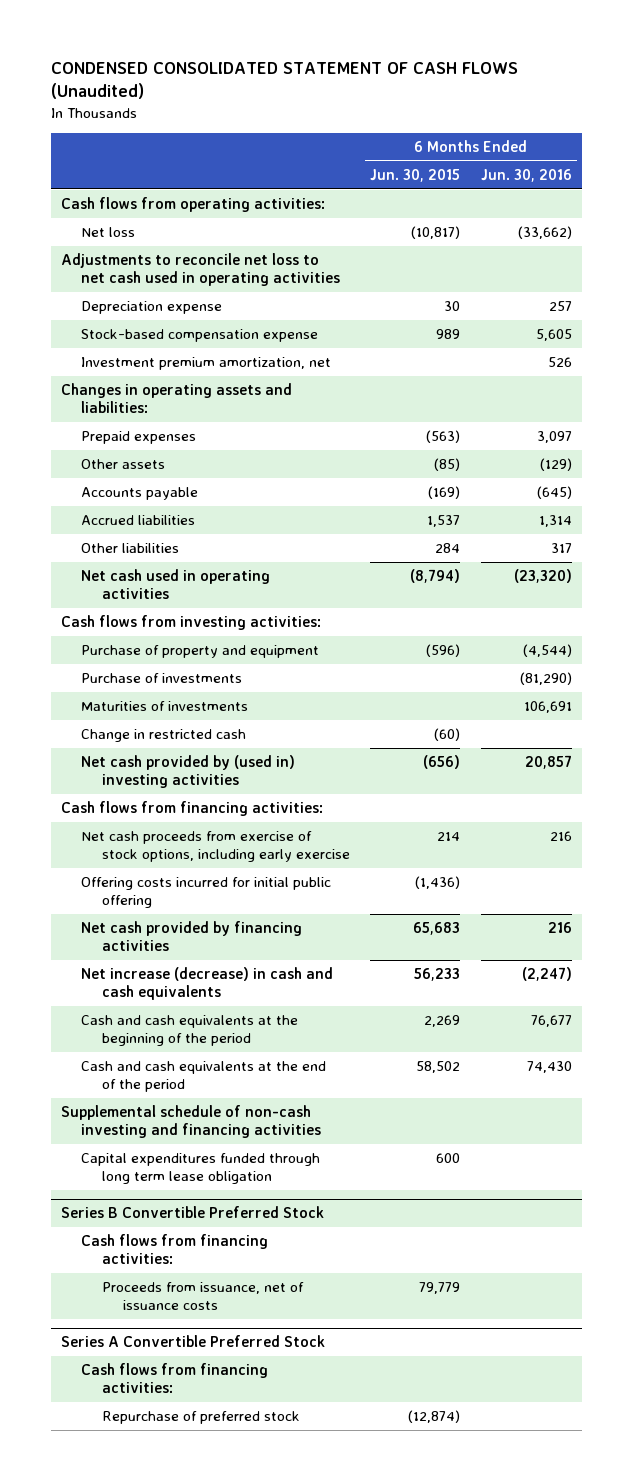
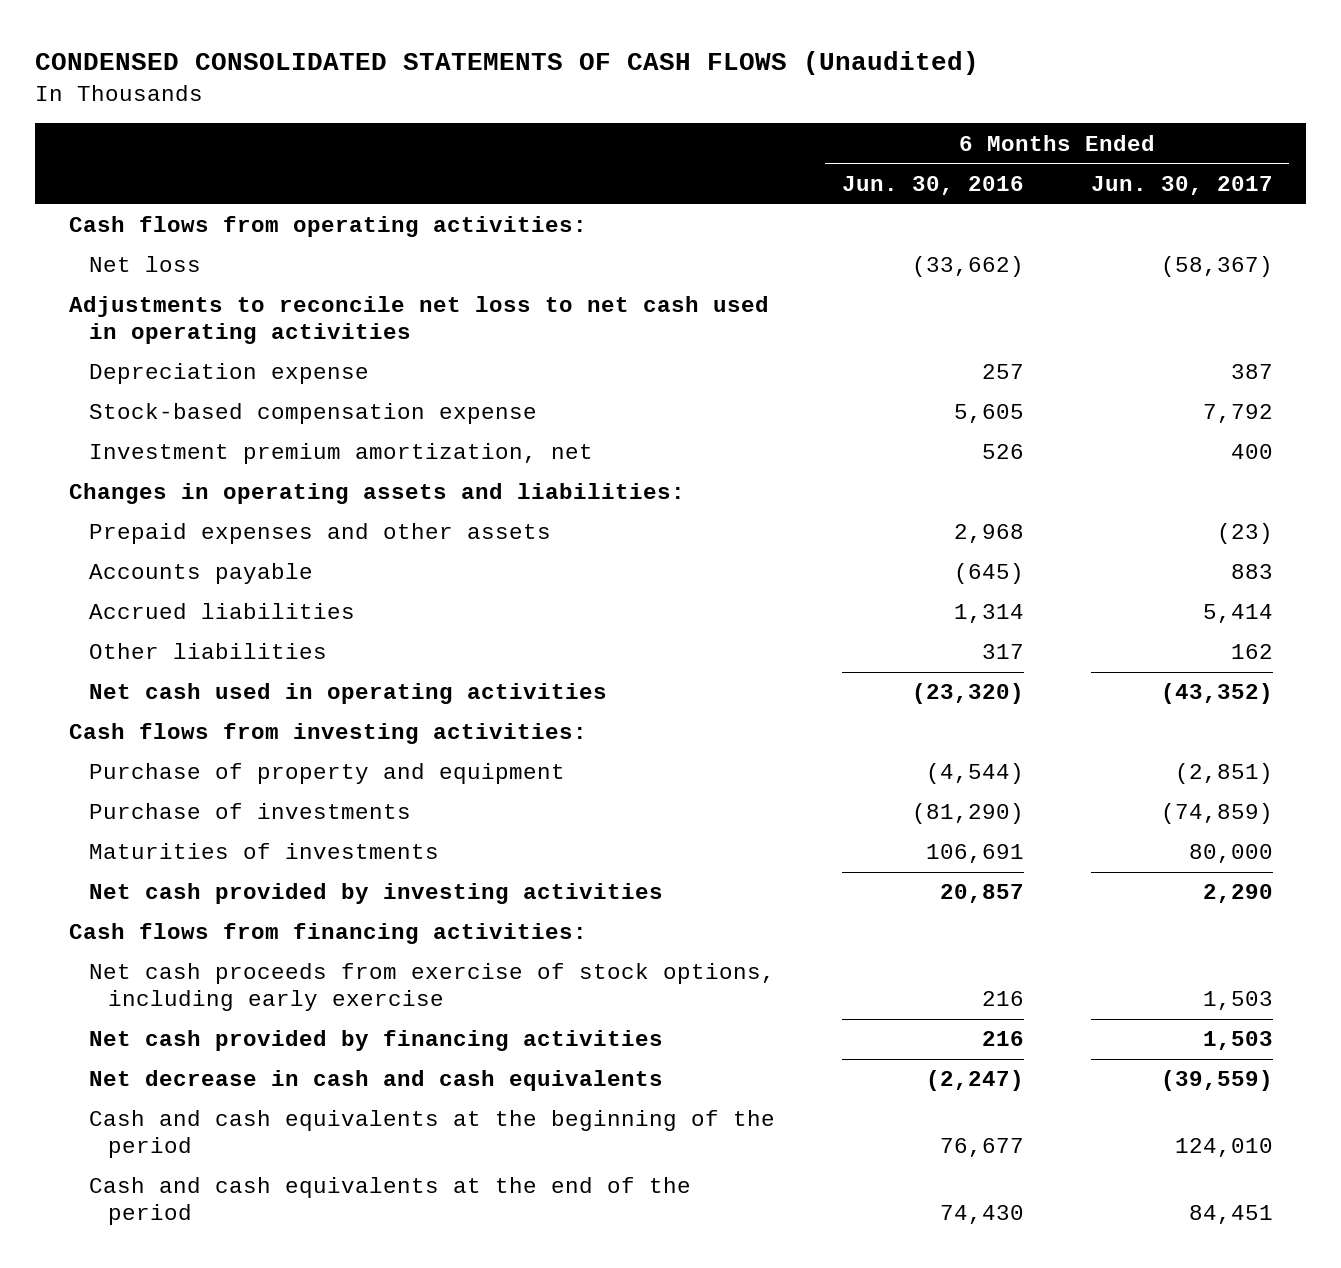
- CONDENSED CONSOLIDATED STATEMENT OF CASH FLOWS (Unaudited)
+ CONDENSED CONSOLIDATED STATEMENTS OF CASH FLOWS (Unaudited)
- | 6 Months Ended Jun. 30, 2015 | 6 Months Ended Jun. 30, 2016
+ | 6 Months Ended Jun. 30, 2016 | 6 Months Ended Jun. 30, 2017
- Prepaid expenses | (563) | 3,097
- Other assets | (85) | (129)
+ Prepaid expenses and other assets | 2,968 | (23)
- Change in restricted cash | (60) |
- Net cash provided by (used in) investing activities | (656) | 20,857
+ Net cash provided by investing activities | 20,857 | 2,290
- Offering costs incurred for initial public offering | (1,436) |
- Net increase (decrease) in cash and cash equivalents | 56,233 | (2,247)
+ Net decrease in cash and cash equivalents | (2,247) | (39,559)
- Supplemental schedule of non-cash investing and financing activities
- Capital expenditures funded through long term lease obligation | 600 |
- Series B Convertible Preferred Stock
- Cash flows from financing activities:
- Proceeds from issuance, net of issuance costs | 79,779 |
- Series A Convertible Preferred Stock
- Cash flows from financing activities:
- Repurchase of preferred stock | (12,874) |

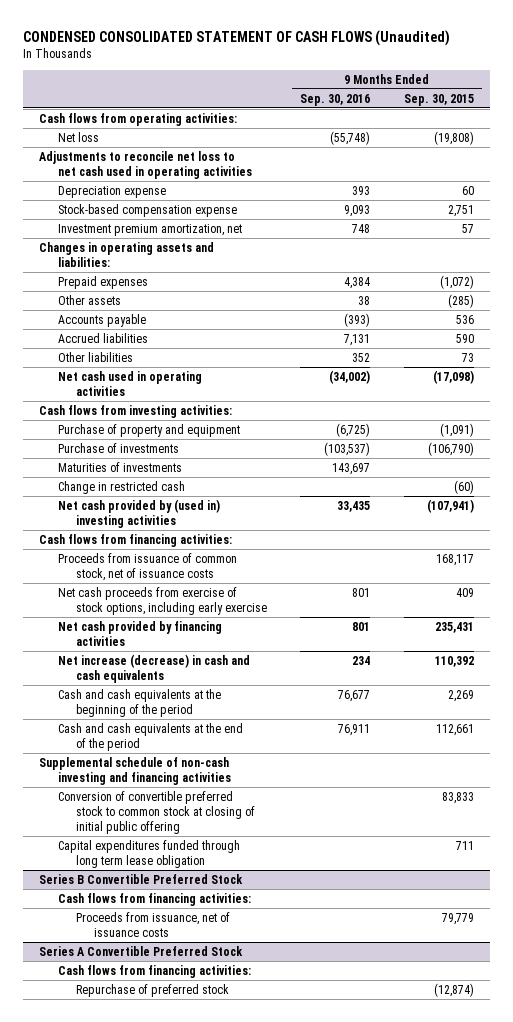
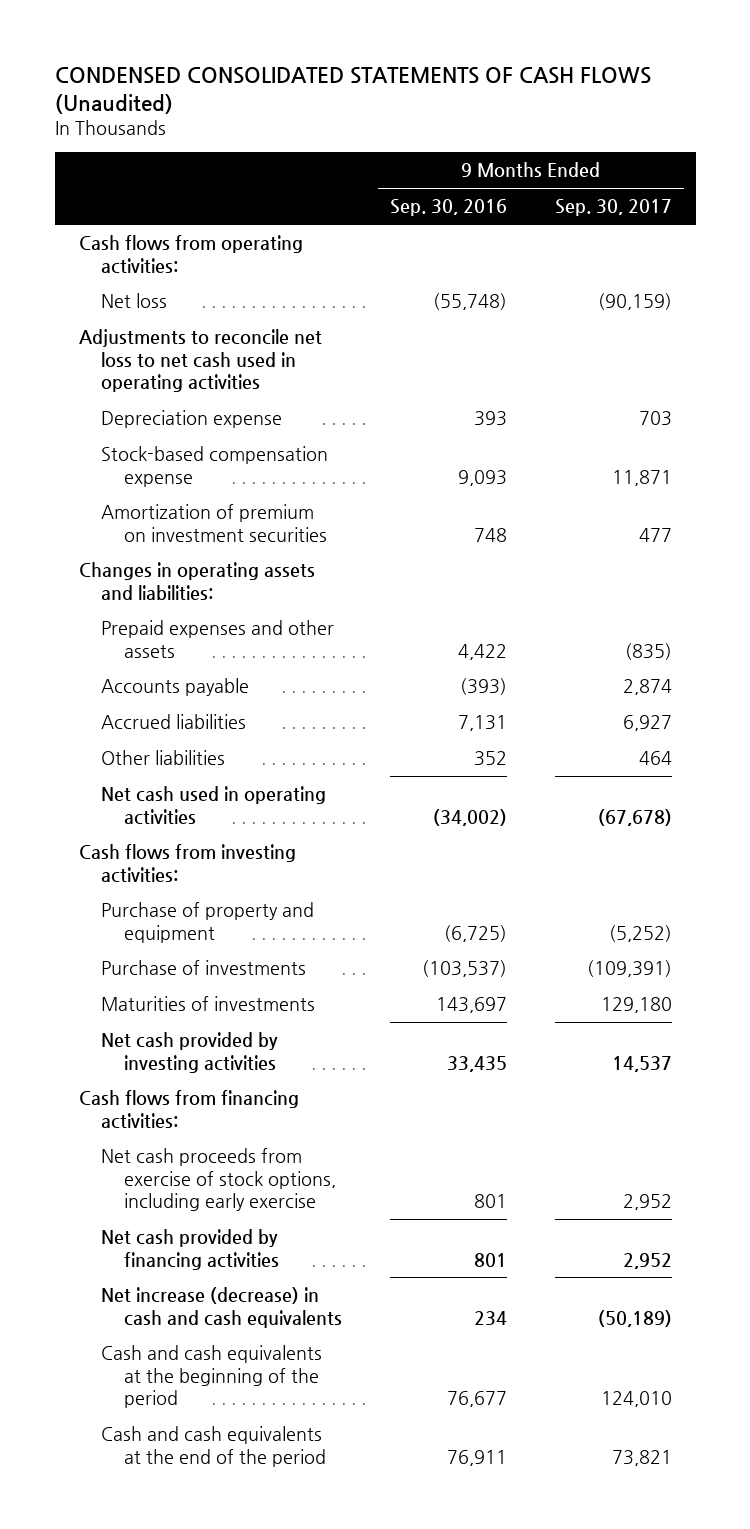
- CONDENSED CONSOLIDATED STATEMENT OF CASH FLOWS (Unaudited)
+ CONDENSED CONSOLIDATED STATEMENTS OF CASH FLOWS (Unaudited)
- | 9 Months Ended Sep. 30, 2016 | 9 Months Ended Sep. 30, 2015
+ | 9 Months Ended Sep. 30, 2016 | 9 Months Ended Sep. 30, 2017
- Investment premium amortization, net | 748 | 57
+ Amortization of premium on investment securities | 748 | 477
- Prepaid expenses | 4,384 | (1,072)
- Other assets | 38 | (285)
+ Prepaid expenses and other assets | 4,422 | (835)
- Change in restricted cash | | (60)
- Net cash provided by (used in) investing activities | 33,435 | (107,941)
+ Net cash provided by investing activities | 33,435 | 14,537
- Proceeds from issuance of common stock, net of issuance costs | | 168,117
- Supplemental schedule of non-cash investing and financing activities
- Conversion of convertible preferred stock to common stock at closing of initial public offering | | 83,833
- Capital expenditures funded through long term lease obligation | | 711
- Series B Convertible Preferred Stock
- Cash flows from financing activities:
- Proceeds from issuance, net of issuance costs | | 79,779
- Series A Convertible Preferred Stock
- Cash flows from financing activities:
- Repurchase of preferred stock | | (12,874)

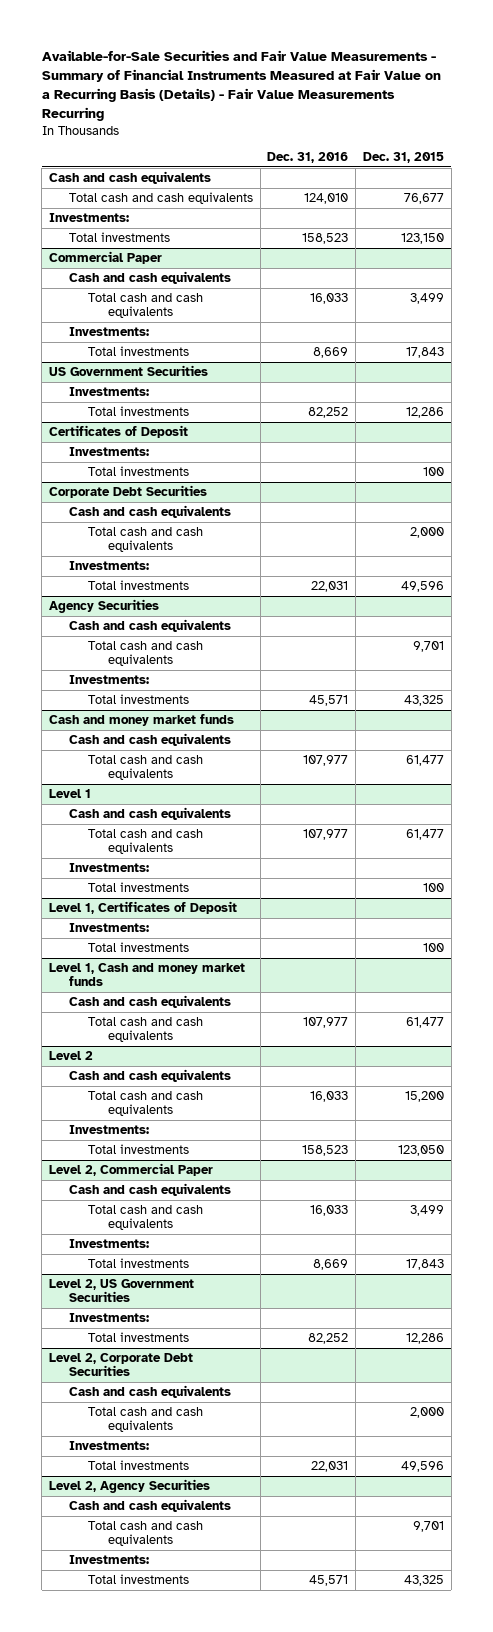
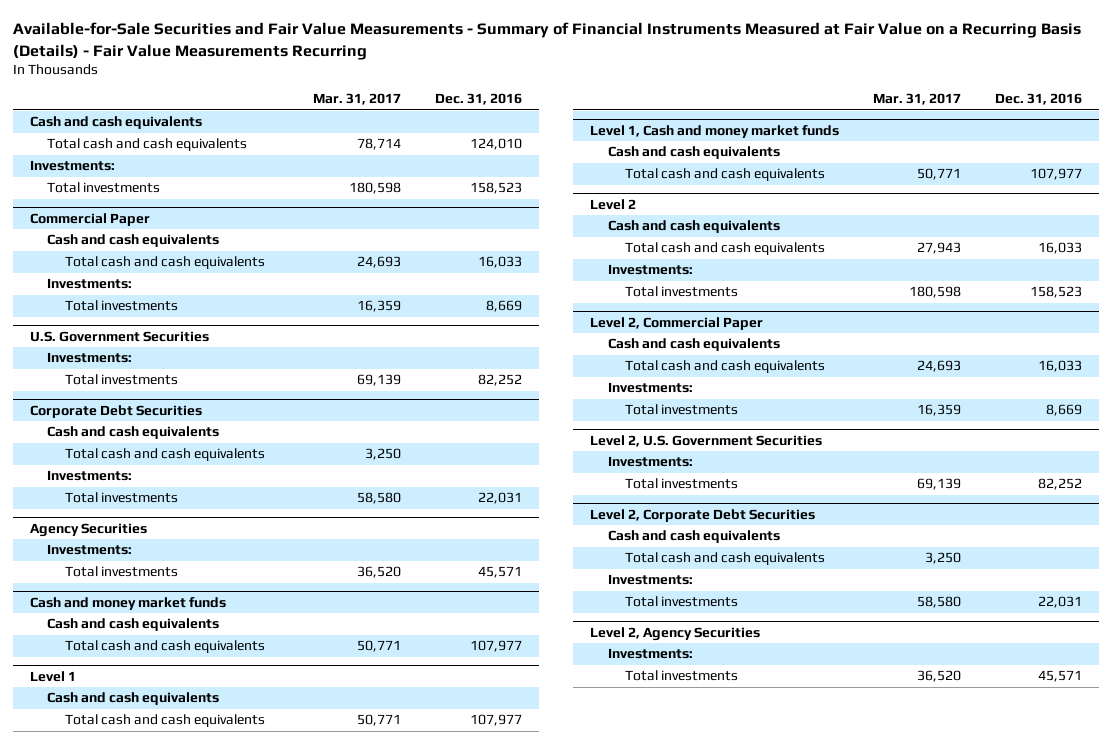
- | Dec. 31, 2016 | Dec. 31, 2015
+ | Mar. 31, 2017 | Dec. 31, 2016
- US Government Securities
+ U.S. Government Securities
- Certificates of Deposit
- Investments:
- Total investments | | 100
@ Agency Securities
- Cash and cash equivalents
- Total cash and cash equivalents | | 9,701
@ Level 1
- Investments:
- Total investments | | 100
- Level 1, Certificates of Deposit
- Investments:
- Total investments | | 100
- Level 2, US Government Securities
+ Level 2, U.S. Government Securities
@ Level 2, Agency Securities
- Cash and cash equivalents
- Total cash and cash equivalents | | 9,701

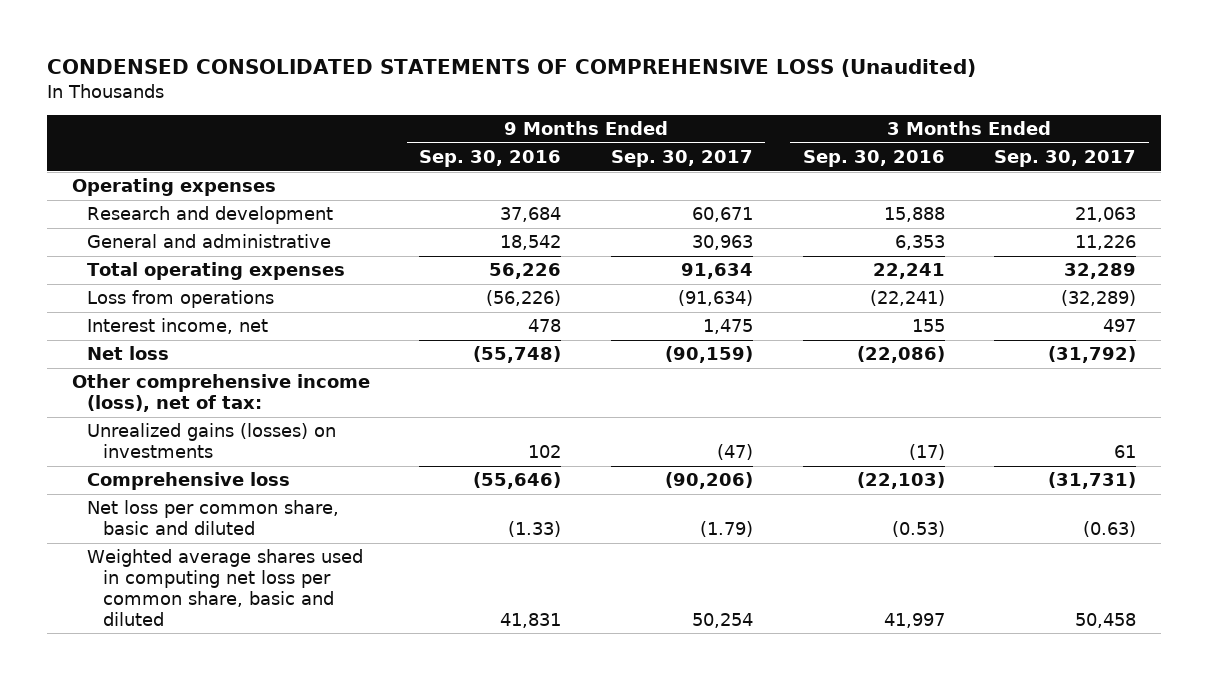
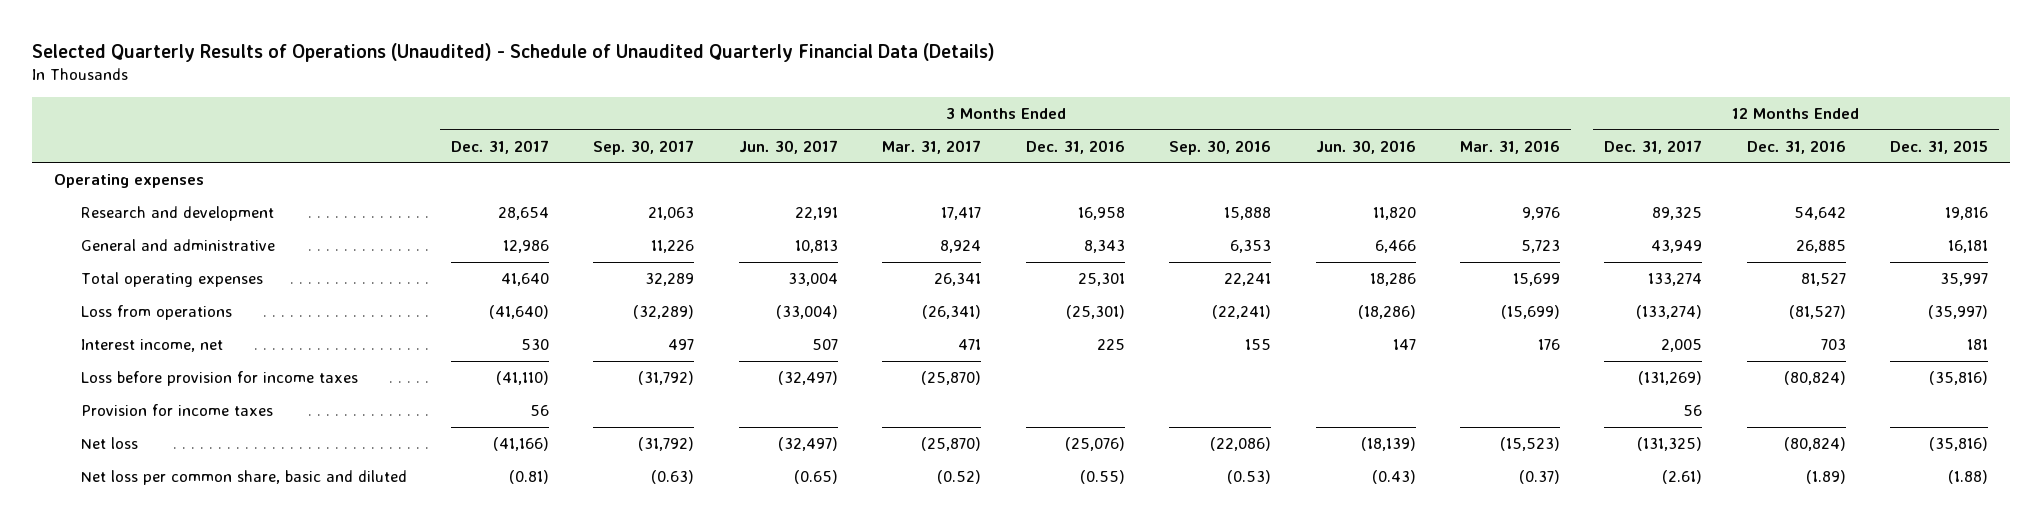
- CONDENSED CONSOLIDATED STATEMENTS OF COMPREHENSIVE LOSS (Unaudited)
+ Selected Quarterly Results of Operations (Unaudited) - Schedule of Unaudited Quarterly Financial Data (Details)
- | 9 Months Ended Sep. 30, 2016 | 9 Months Ended Sep. 30, 2017 | 3 Months Ended Sep. 30, 2016 | 3 Months Ended Sep. 30, 2017
+ | 3 Months Ended Dec. 31, 2017 | 3 Months Ended Sep. 30, 2017 | 3 Months Ended Jun. 30, 2017 | 3 Months Ended Mar. 31, 2017 | 3 Months Ended Dec. 31, 2016 | 3 Months Ended Sep. 30, 2016 | 3 Months Ended Jun. 30, 2016 | 3 Months Ended Mar. 31, 2016 | 12 Months Ended Dec. 31, 2017 | 12 Months Ended Dec. 31, 2016 | 12 Months Ended Dec. 31, 2015
+ Loss before provision for income taxes | (41,110) | (31,792) | (32,497) | (25,870) | | | | | (131,269) | (80,824) | (35,816)
+ Provision for income taxes | 56 | | | | | | | | 56 | |
- Other comprehensive income (loss), net of tax:
- Unrealized gains (losses) on investments | 102 | (47) | (17) | 61
- Comprehensive loss | (55,646) | (90,206) | (22,103) | (31,731)
- Weighted average shares used in computing net loss per common share, basic and diluted | 41,831 | 50,254 | 41,997 | 50,458

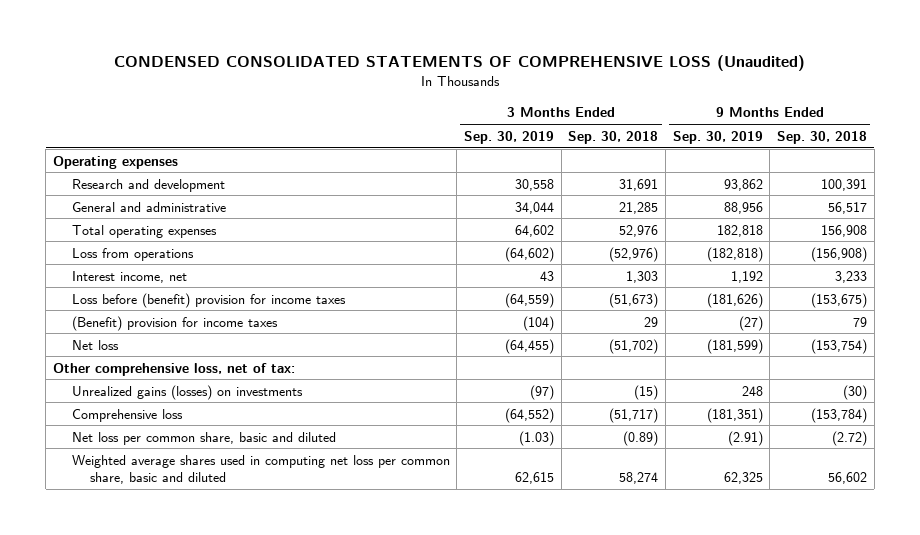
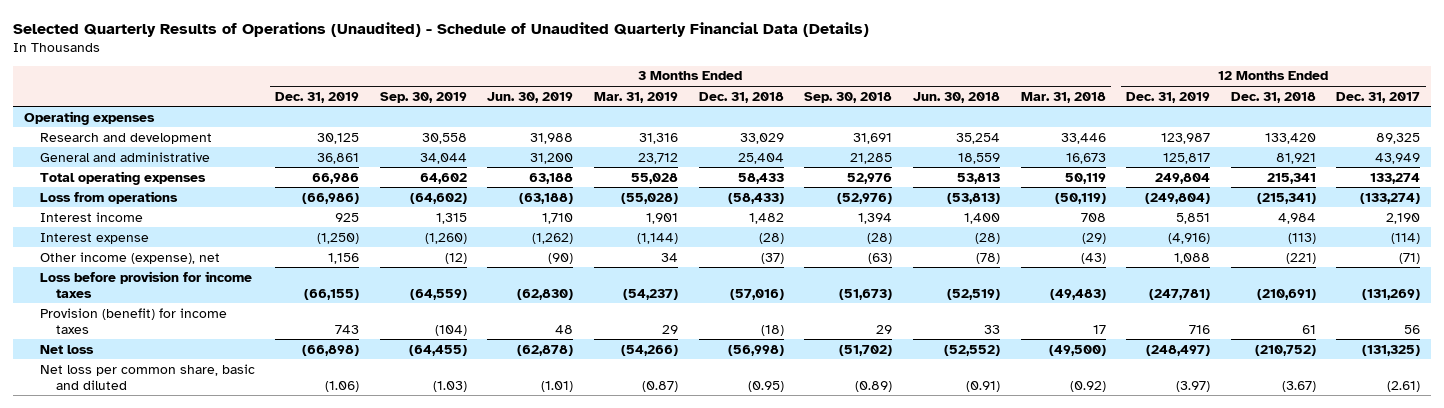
- CONDENSED CONSOLIDATED STATEMENTS OF COMPREHENSIVE LOSS (Unaudited)
+ Selected Quarterly Results of Operations (Unaudited) - Schedule of Unaudited Quarterly Financial Data (Details)
- | 3 Months Ended Sep. 30, 2019 | 3 Months Ended Sep. 30, 2018 | 9 Months Ended Sep. 30, 2019 | 9 Months Ended Sep. 30, 2018
+ | 3 Months Ended Dec. 31, 2019 | 3 Months Ended Sep. 30, 2019 | 3 Months Ended Jun. 30, 2019 | 3 Months Ended Mar. 31, 2019 | 3 Months Ended Dec. 31, 2018 | 3 Months Ended Sep. 30, 2018 | 3 Months Ended Jun. 30, 2018 | 3 Months Ended Mar. 31, 2018 | 12 Months Ended Dec. 31, 2019 | 12 Months Ended Dec. 31, 2018 | 12 Months Ended Dec. 31, 2017
- Interest income, net | 43 | 1,303 | 1,192 | 3,233
- Loss before (benefit) provision for income taxes | (64,559) | (51,673) | (181,626) | (153,675)
- (Benefit) provision for income taxes | (104) | 29 | (27) | 79
+ Interest income | 925 | 1,315 | 1,710 | 1,901 | 1,482 | 1,394 | 1,400 | 708 | 5,851 | 4,984 | 2,190
+ Interest expense | (1,250) | (1,260) | (1,262) | (1,144) | (28) | (28) | (28) | (29) | (4,916) | (113) | (114)
+ Other income (expense), net | 1,156 | (12) | (90) | 34 | (37) | (63) | (78) | (43) | 1,088 | (221) | (71)
+ Loss before provision for income taxes | (66,155) | (64,559) | (62,830) | (54,237) | (57,016) | (51,673) | (52,519) | (49,483) | (247,781) | (210,691) | (131,269)
+ Provision (benefit) for income taxes | 743 | (104) | 48 | 29 | (18) | 29 | 33 | 17 | 716 | 61 | 56
- Other comprehensive loss, net of tax:
- Unrealized gains (losses) on investments | (97) | (15) | 248 | (30)
- Comprehensive loss | (64,552) | (51,717) | (181,351) | (153,784)
- Weighted average shares used in computing net loss per common share, basic and diluted | 62,615 | 58,274 | 62,325 | 56,602

